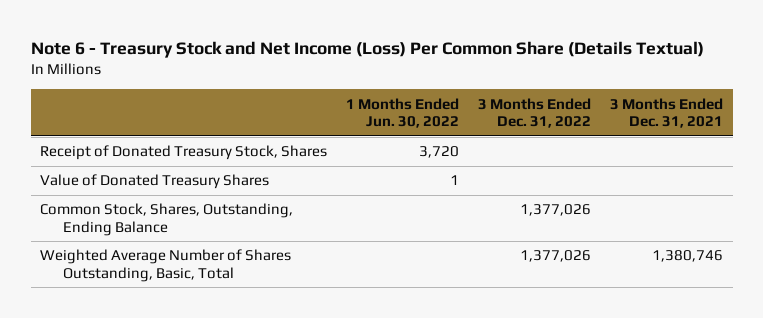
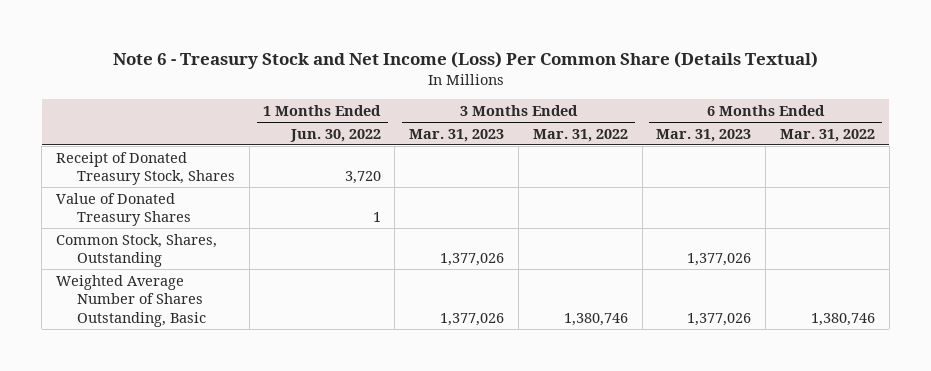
- | 1 Months Ended Jun. 30, 2022 | 3 Months Ended Dec. 31, 2022 | 3 Months Ended Dec. 31, 2021
+ | 1 Months Ended Jun. 30, 2022 | 3 Months Ended Mar. 31, 2023 | 3 Months Ended Mar. 31, 2022 | 6 Months Ended Mar. 31, 2023 | 6 Months Ended Mar. 31, 2022
- Common Stock, Shares, Outstanding, Ending Balance | | 1,377,026 |
- Weighted Average Number of Shares Outstanding, Basic, Total | | 1,377,026 | 1,380,746
+ Common Stock, Shares, Outstanding | | 1,377,026 | | 1,377,026 |
+ Weighted Average Number of Shares Outstanding, Basic | | 1,377,026 | 1,380,746 | 1,377,026 | 1,380,746

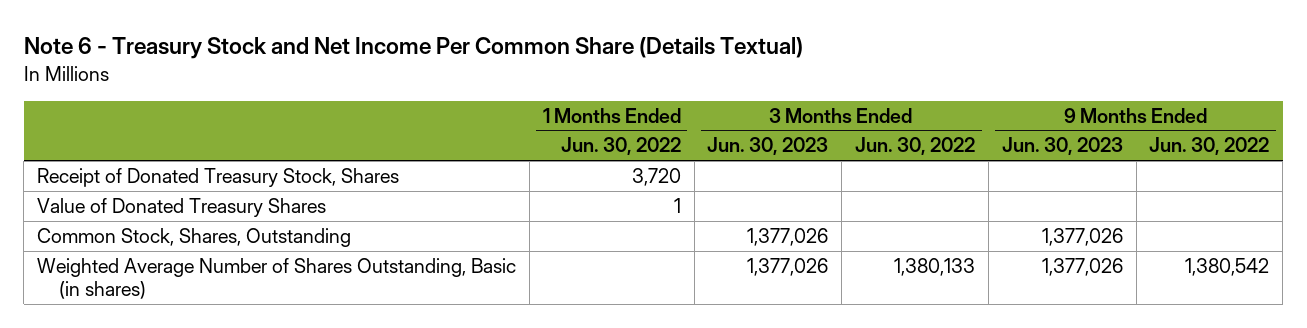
- Note 6 - Treasury Stock and Net Income (Loss) Per Common Share (Details Textual)
+ Note 6 - Treasury Stock and Net Income Per Common Share (Details Textual)
- | 1 Months Ended Jun. 30, 2022 | 3 Months Ended Mar. 31, 2023 | 3 Months Ended Mar. 31, 2022 | 6 Months Ended Mar. 31, 2023 | 6 Months Ended Mar. 31, 2022
+ | 1 Months Ended Jun. 30, 2022 | 3 Months Ended Jun. 30, 2023 | 3 Months Ended Jun. 30, 2022 | 9 Months Ended Jun. 30, 2023 | 9 Months Ended Jun. 30, 2022
- Weighted Average Number of Shares Outstanding, Basic | | 1,377,026 | 1,380,746 | 1,377,026 | 1,380,746
+ Weighted Average Number of Shares Outstanding, Basic (in shares) | | 1,377,026 | 1,380,133 | 1,377,026 | 1,380,542

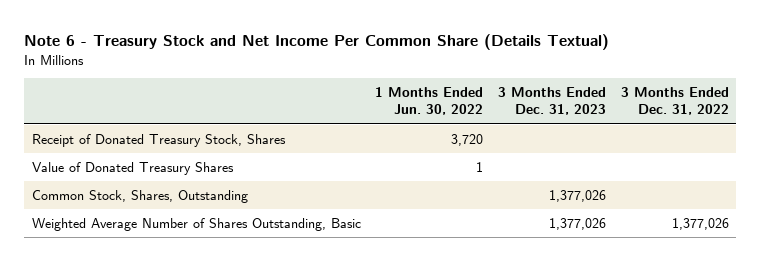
- | 1 Months Ended Jun. 30, 2022 | 3 Months Ended Jun. 30, 2023 | 3 Months Ended Jun. 30, 2022 | 9 Months Ended Jun. 30, 2023 | 9 Months Ended Jun. 30, 2022
+ | 1 Months Ended Jun. 30, 2022 | 3 Months Ended Dec. 31, 2023 | 3 Months Ended Dec. 31, 2022
- Weighted Average Number of Shares Outstanding, Basic (in shares) | | 1,377,026 | 1,380,133 | 1,377,026 | 1,380,542
+ Weighted Average Number of Shares Outstanding, Basic | | 1,377,026 | 1,377,026

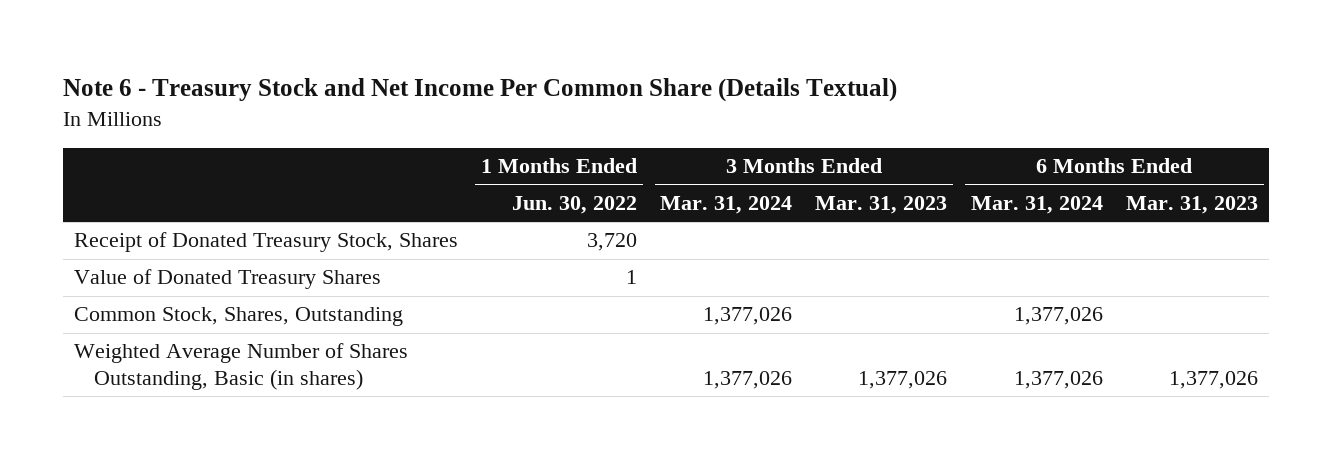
- | 1 Months Ended Jun. 30, 2022 | 3 Months Ended Dec. 31, 2023 | 3 Months Ended Dec. 31, 2022
+ | 1 Months Ended Jun. 30, 2022 | 3 Months Ended Mar. 31, 2024 | 3 Months Ended Mar. 31, 2023 | 6 Months Ended Mar. 31, 2024 | 6 Months Ended Mar. 31, 2023
- Weighted Average Number of Shares Outstanding, Basic | | 1,377,026 | 1,377,026
+ Weighted Average Number of Shares Outstanding, Basic (in shares) | | 1,377,026 | 1,377,026 | 1,377,026 | 1,377,026

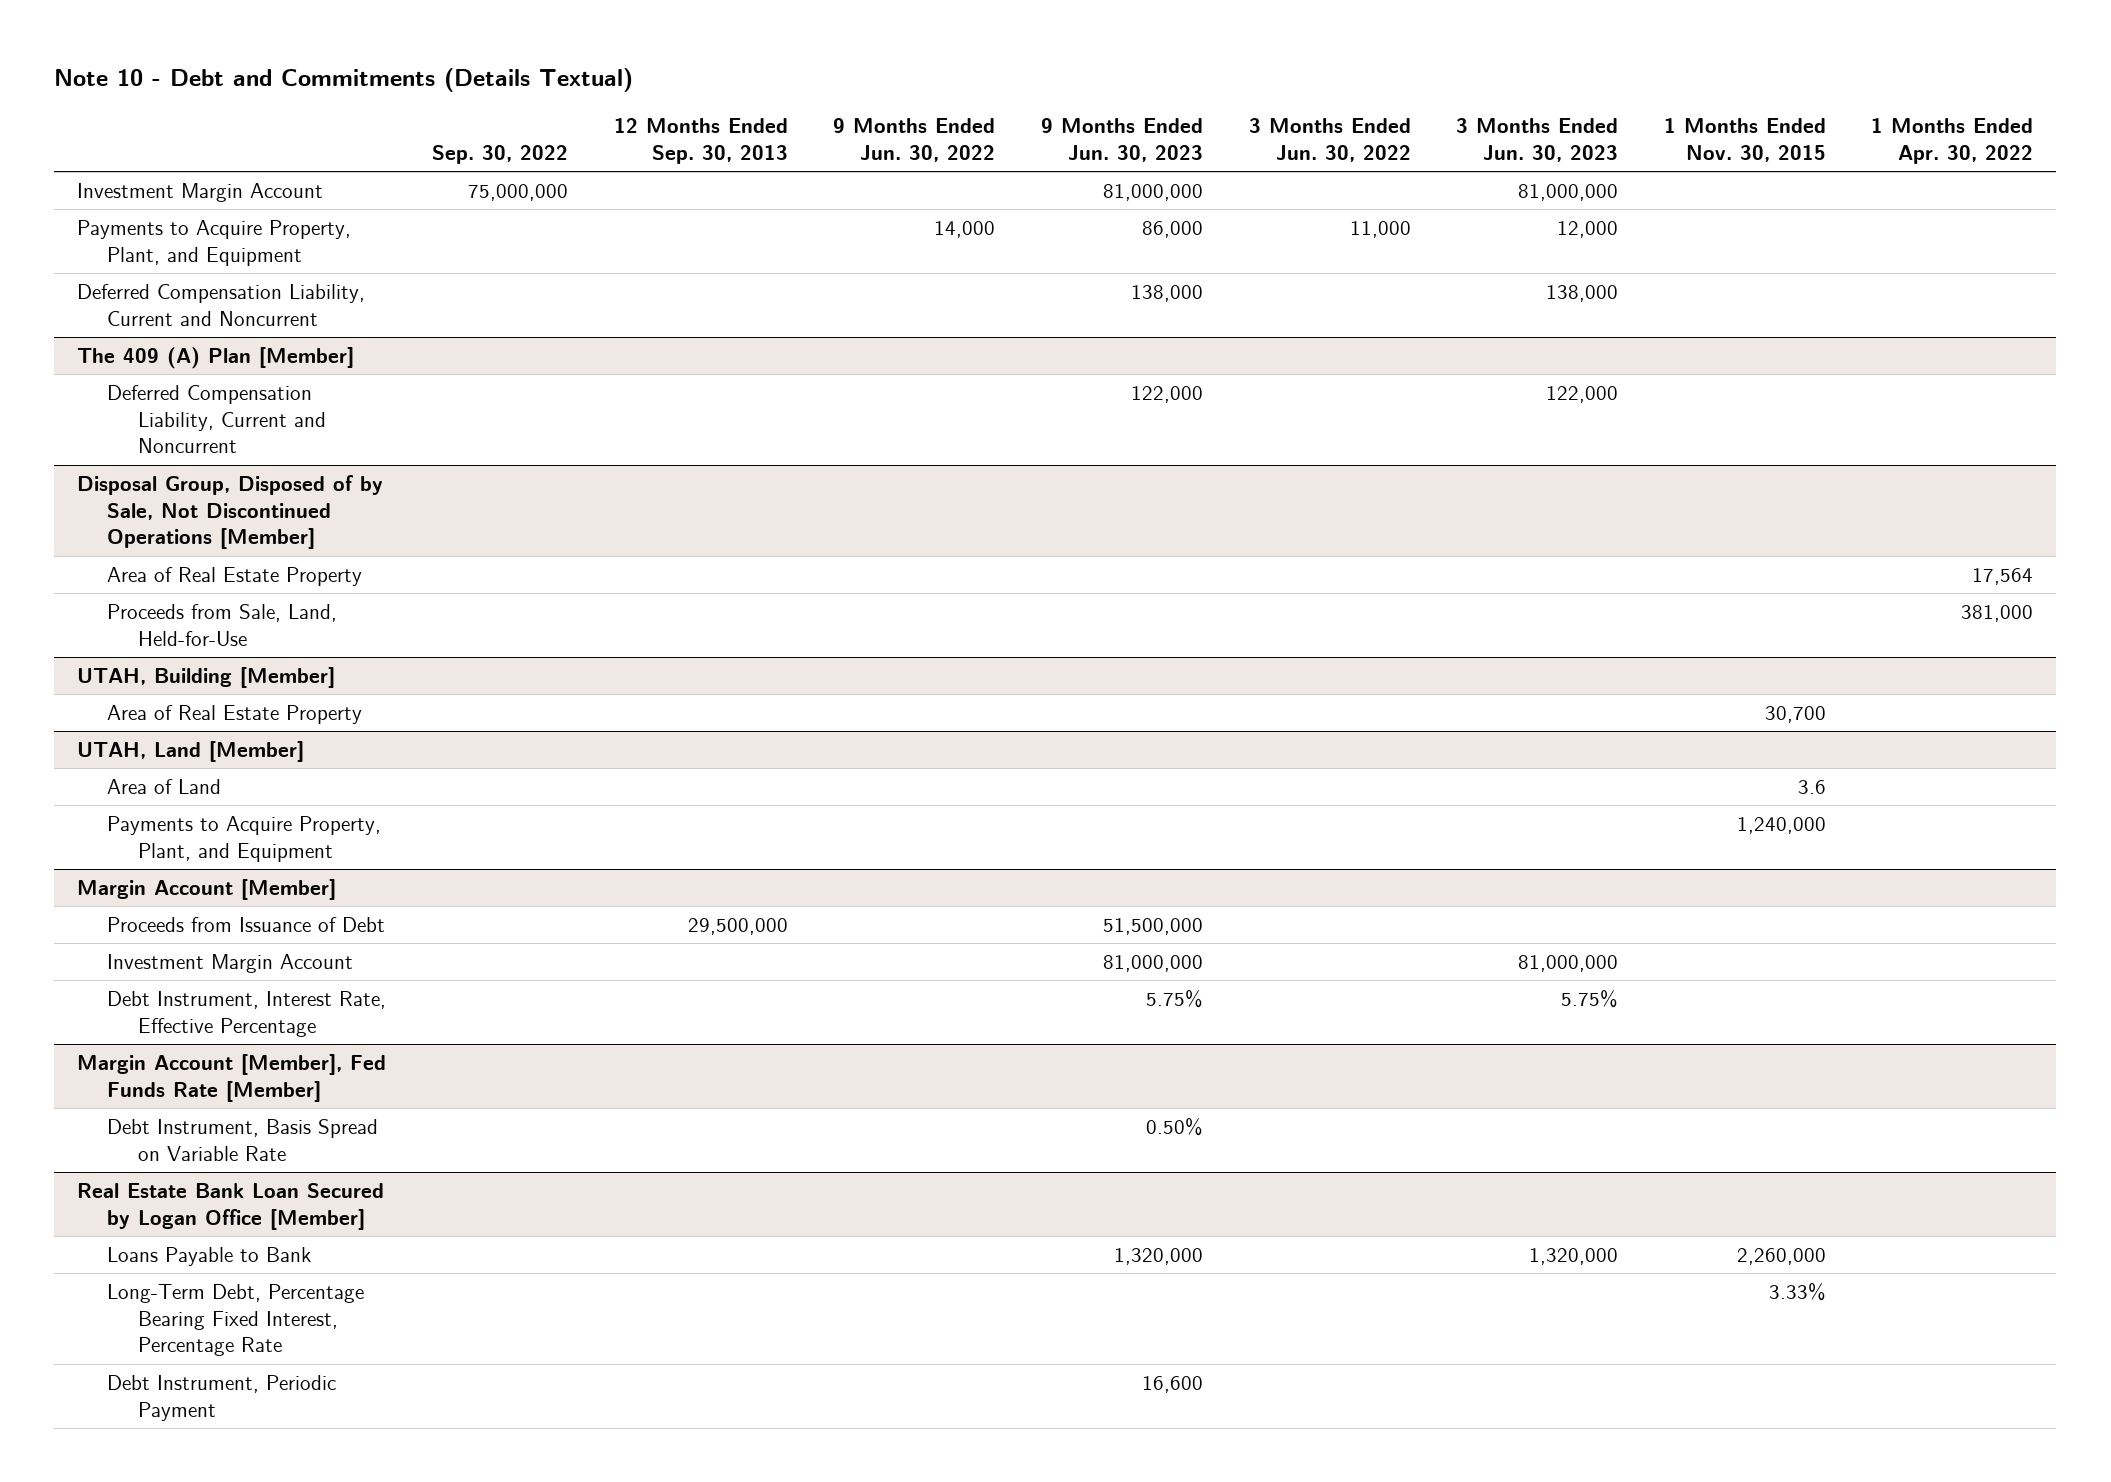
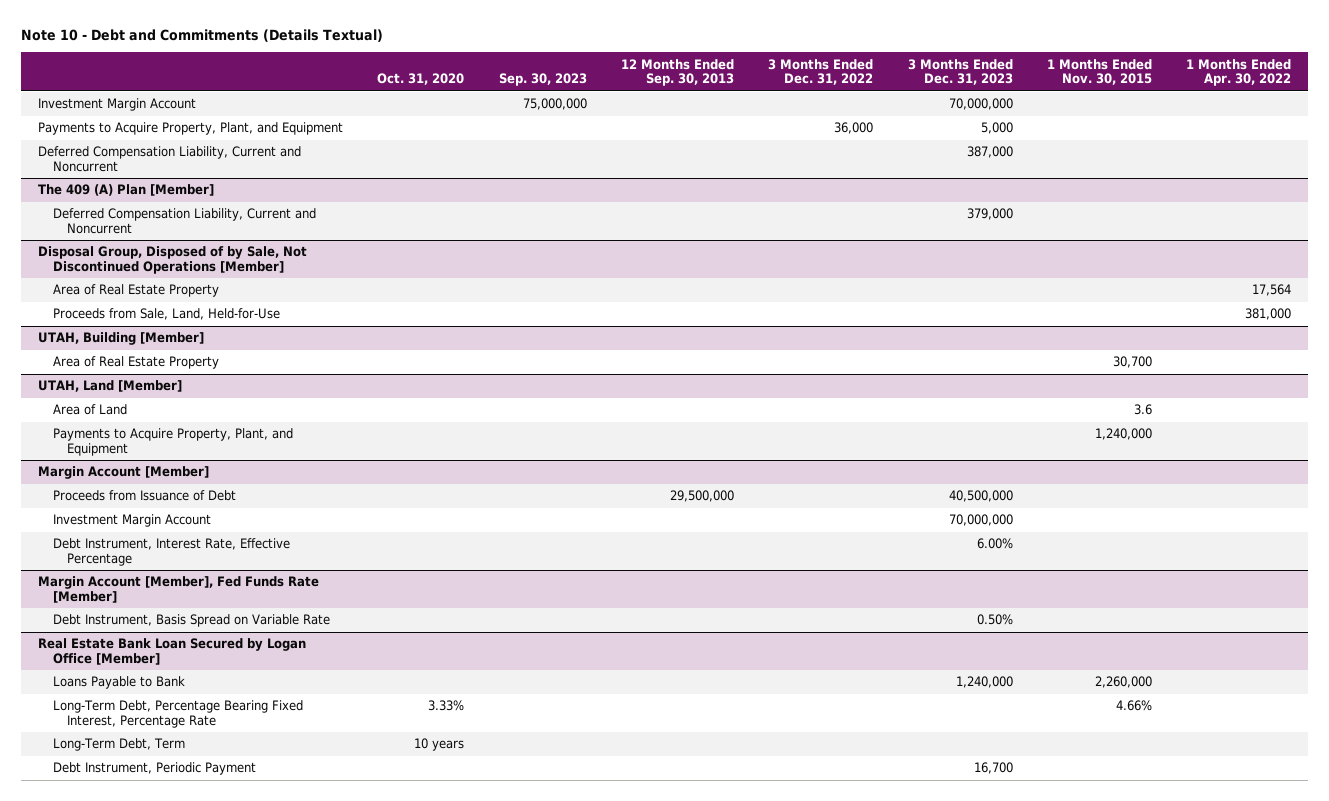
- | Sep. 30, 2022 | 12 Months Ended Sep. 30, 2013 | 9 Months Ended Jun. 30, 2022 | 9 Months Ended Jun. 30, 2023 | 3 Months Ended Jun. 30, 2022 | 3 Months Ended Jun. 30, 2023 | 1 Months Ended Nov. 30, 2015 | 1 Months Ended Apr. 30, 2022
+ | Oct. 31, 2020 | Sep. 30, 2023 | 12 Months Ended Sep. 30, 2013 | 3 Months Ended Dec. 31, 2022 | 3 Months Ended Dec. 31, 2023 | 1 Months Ended Nov. 30, 2015 | 1 Months Ended Apr. 30, 2022
@ Real Estate Bank Loan Secured by Logan Office [Member]
- Long-Term Debt, Percentage Bearing Fixed Interest, Percentage Rate | | | | | | | 3.33% |
+ Long-Term Debt, Percentage Bearing Fixed Interest, Percentage Rate | 3.33% | | | | | 4.66% |
+ Long-Term Debt, Term | 10 years | | | | | |

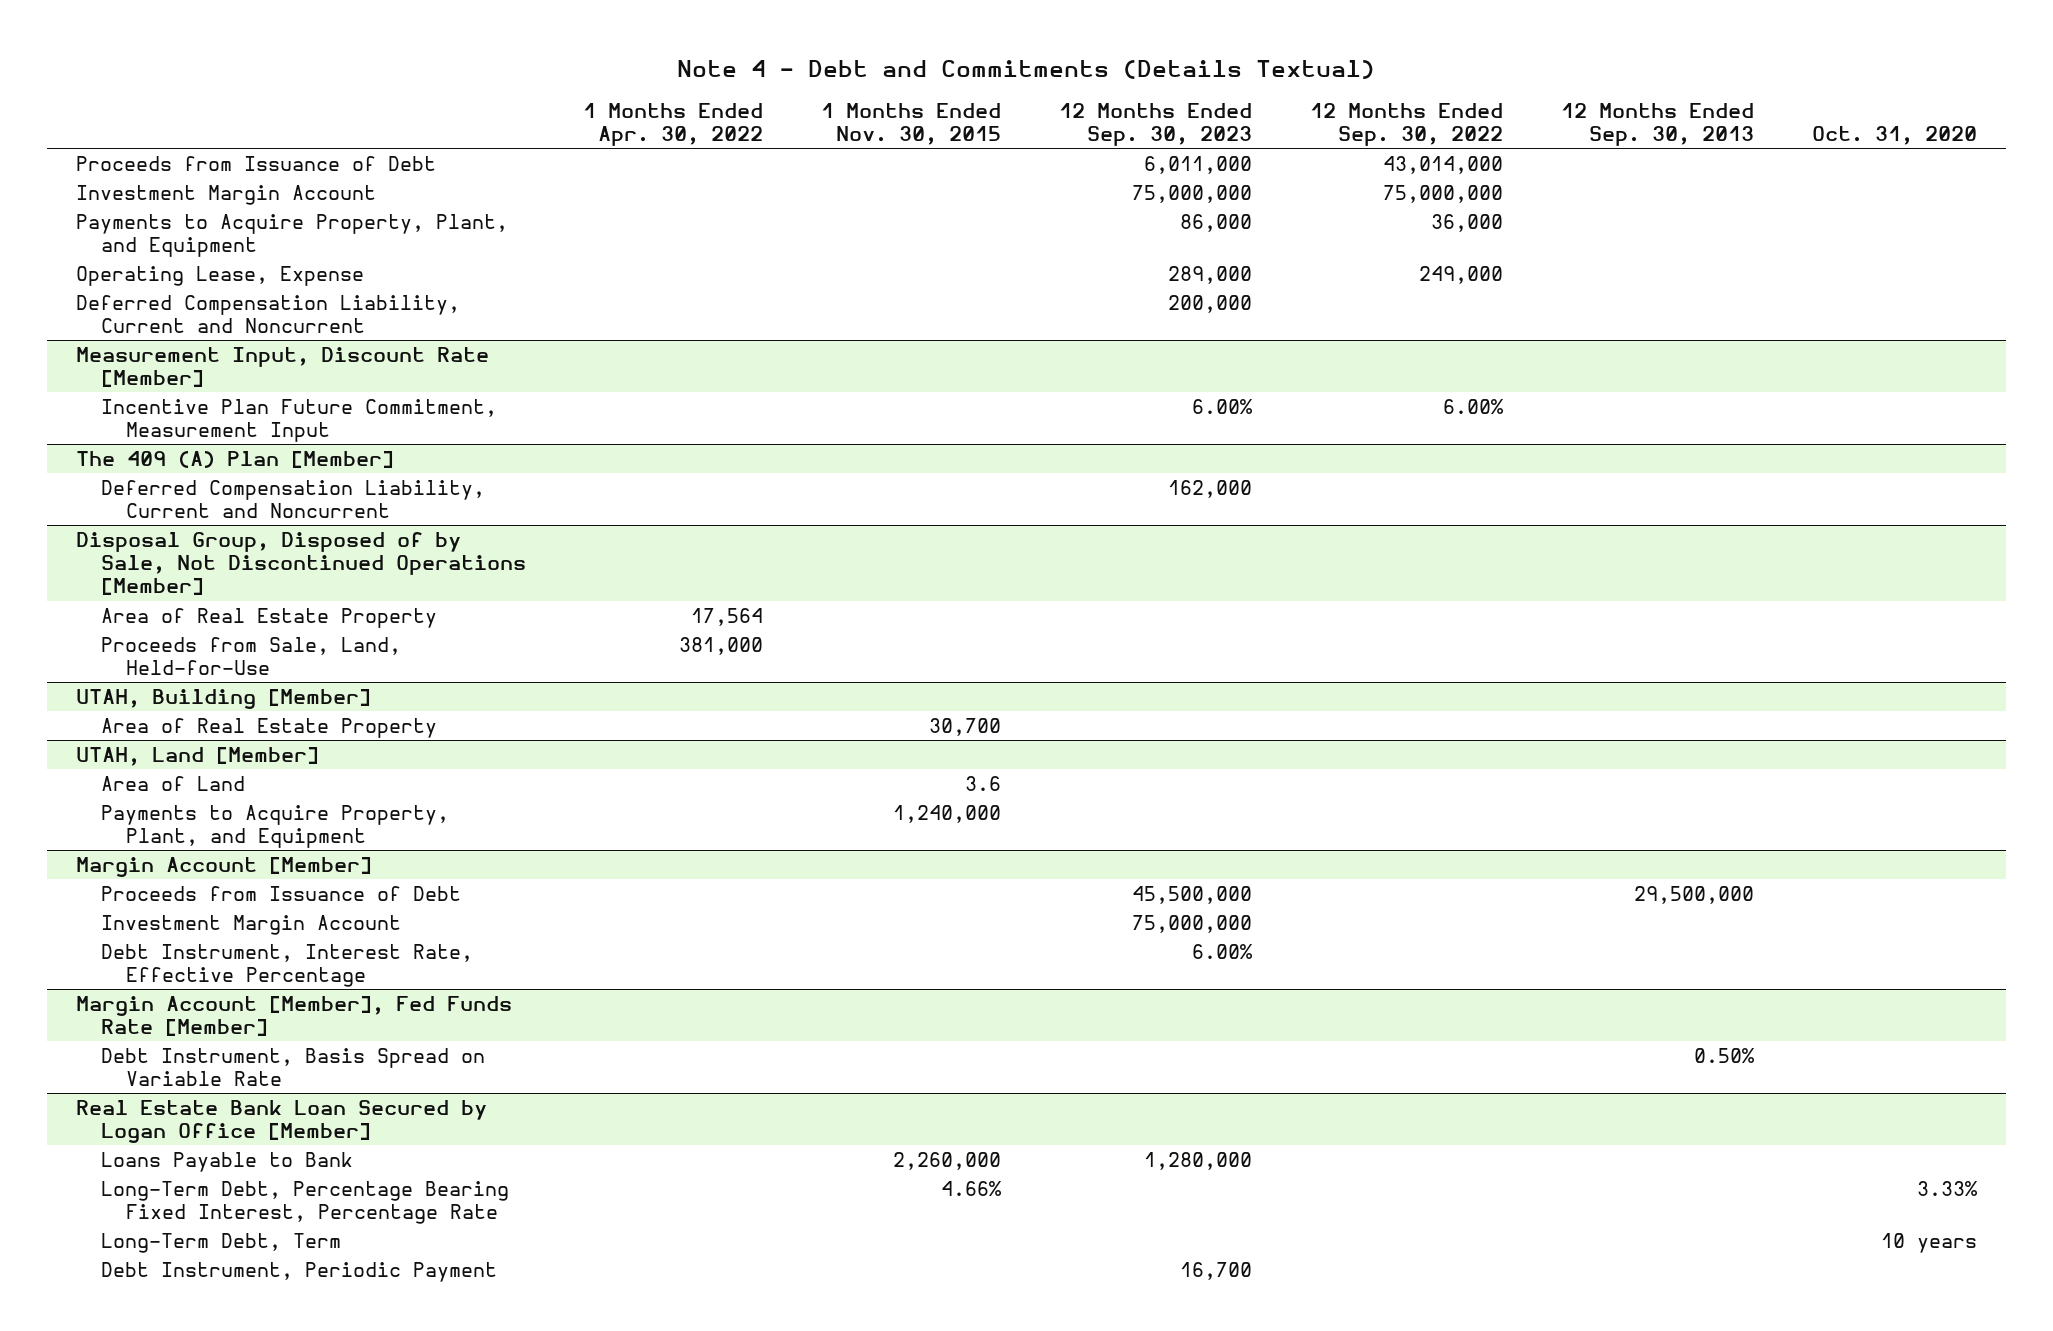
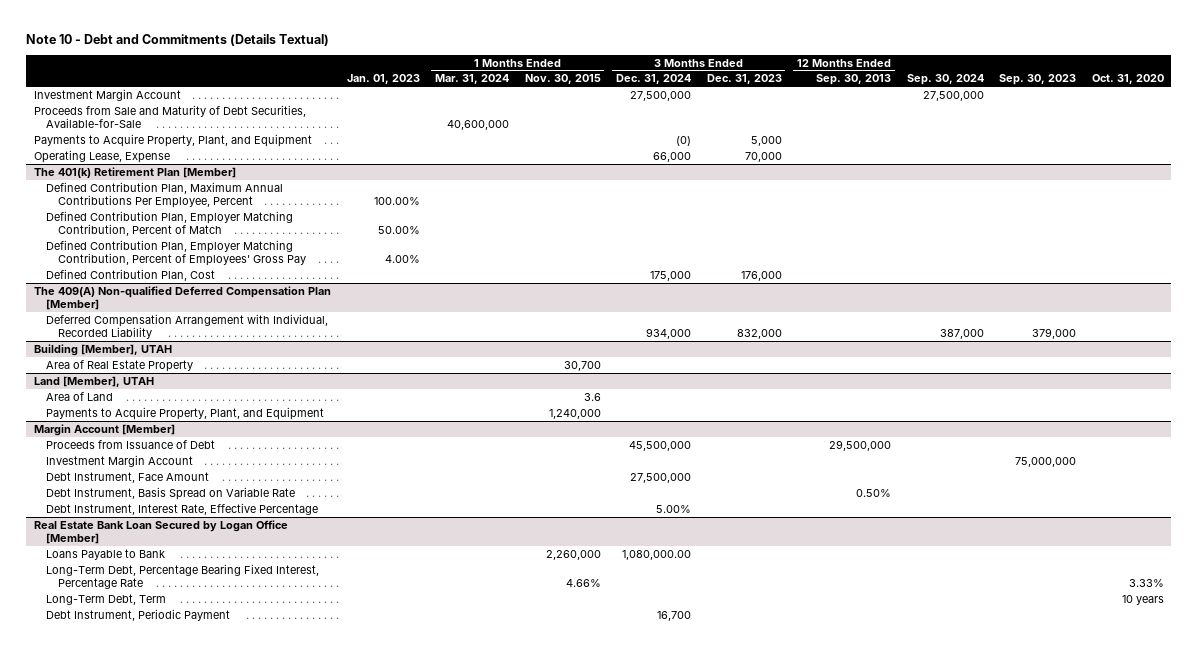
- Note 4 - Debt and Commitments (Details Textual)
+ Note 10 - Debt and Commitments (Details Textual)
- | 1 Months Ended Apr. 30, 2022 | 1 Months Ended Nov. 30, 2015 | 12 Months Ended Sep. 30, 2023 | 12 Months Ended Sep. 30, 2022 | 12 Months Ended Sep. 30, 2013 | Oct. 31, 2020
+ | Jan. 01, 2023 | 1 Months Ended Mar. 31, 2024 | 1 Months Ended Nov. 30, 2015 | 3 Months Ended Dec. 31, 2024 | 3 Months Ended Dec. 31, 2023 | 12 Months Ended Sep. 30, 2013 | Sep. 30, 2024 | Sep. 30, 2023 | Oct. 31, 2020
- Proceeds from Issuance of Debt | | | 6,011,000 | 43,014,000 | |
+ Proceeds from Sale and Maturity of Debt Securities, Available-for-Sale | | 40,600,000 | | | | | | |
- Deferred Compensation Liability, Current and Noncurrent | | | 200,000 | | |
- Measurement Input, Discount Rate [Member]
- Incentive Plan Future Commitment, Measurement Input | | | 6.00% | 6.00% | |
- The 409 (A) Plan [Member]
- Deferred Compensation Liability, Current and Noncurrent | | | 162,000 | | |
- Disposal Group, Disposed of by Sale, Not Discontinued Operations [Member]
- Area of Real Estate Property | 17,564 | | | | |
- Proceeds from Sale, Land, Held-for-Use | 381,000 | | | | |
- UTAH, Building [Member]
+ The 401(k) Retirement Plan [Member]
+ Defined Contribution Plan, Maximum Annual Contributions Per Employee, Percent | 100.00% | | | | | | | |
+ Defined Contribution Plan, Employer Matching Contribution, Percent of Match | 50.00% | | | | | | | |
+ Defined Contribution Plan, Employer Matching Contribution, Percent of Employees' Gross Pay | 4.00% | | | | | | | |
+ Defined Contribution Plan, Cost | | | | 175,000 | 176,000 | | | |
+ The 409(A) Non-qualified Deferred Compensation Plan [Member]
+ Deferred Compensation Arrangement with Individual, Recorded Liability | | | | 934,000 | 832,000 | | 387,000 | 379,000 |
+ Building [Member], UTAH
- UTAH, Land [Member]
+ Land [Member], UTAH
@ Margin Account [Member]
+ Debt Instrument, Face Amount | | | | 27,500,000 | | | | |
+ Debt Instrument, Basis Spread on Variable Rate | | | | | | 0.50% | | |
- Margin Account [Member], Fed Funds Rate [Member]
- Debt Instrument, Basis Spread on Variable Rate | | | | | 0.50% |

